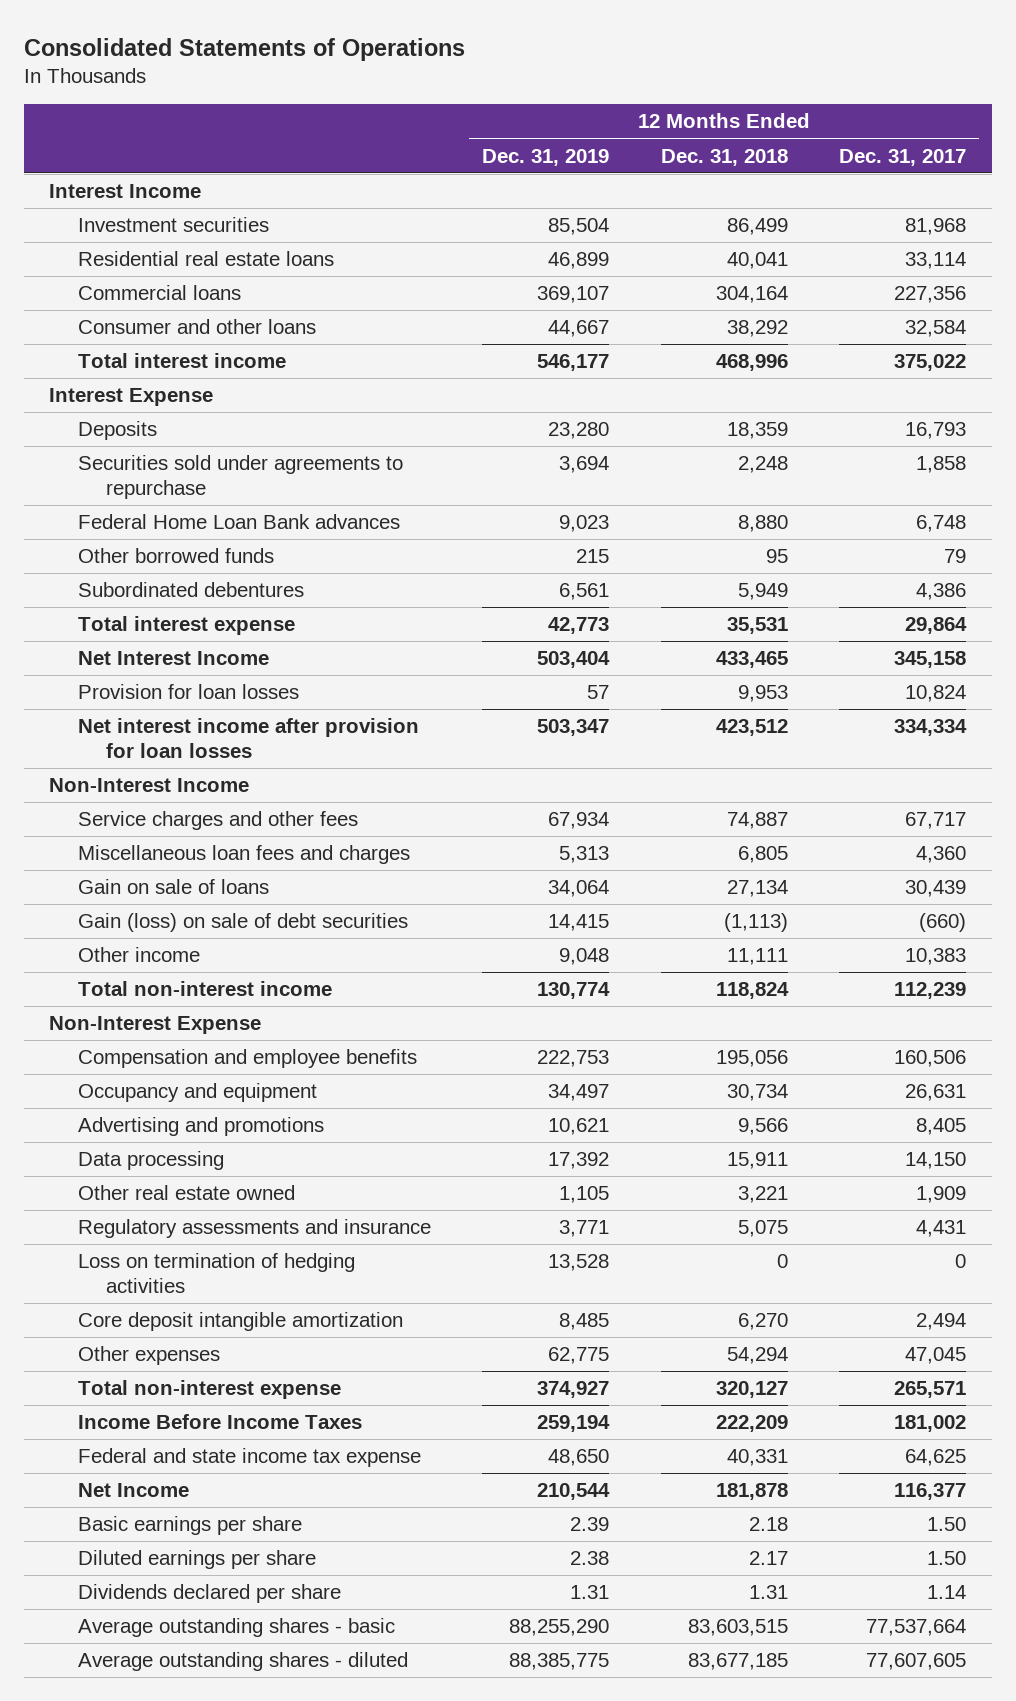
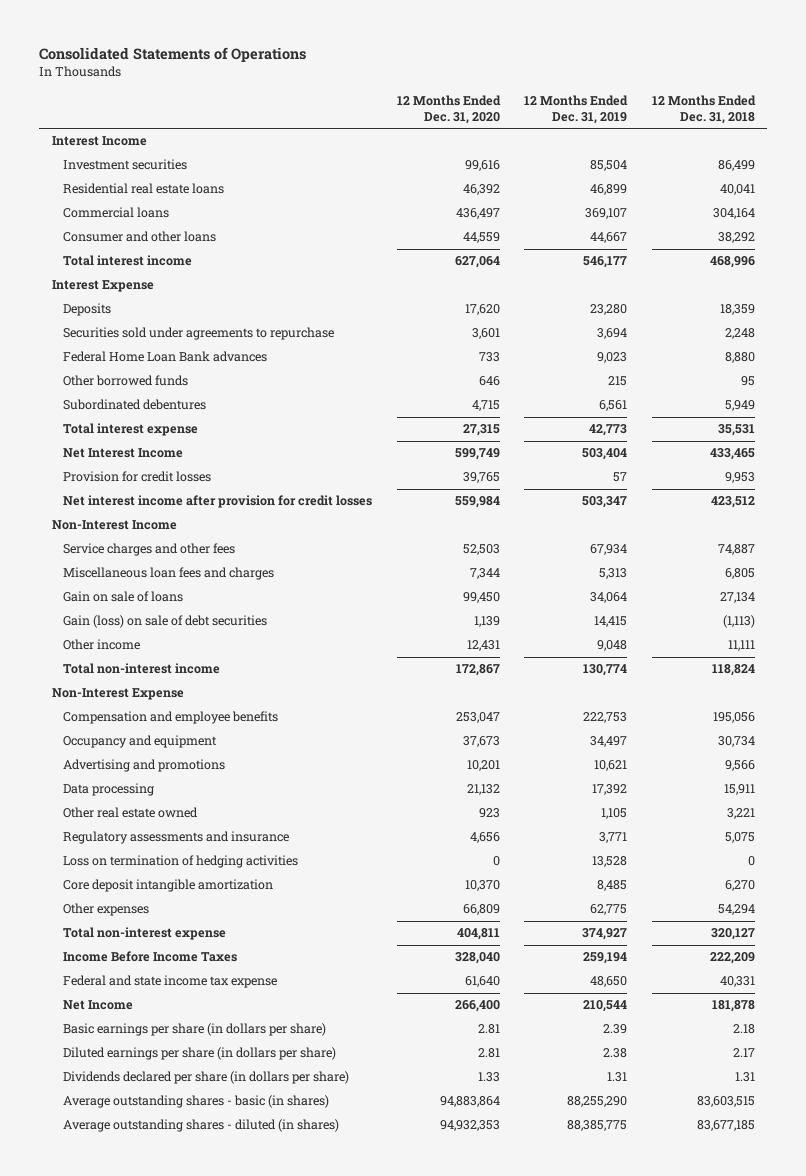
- | 12 Months Ended Dec. 31, 2019 | 12 Months Ended Dec. 31, 2018 | 12 Months Ended Dec. 31, 2017
+ | 12 Months Ended Dec. 31, 2020 | 12 Months Ended Dec. 31, 2019 | 12 Months Ended Dec. 31, 2018
- Provision for loan losses | 57 | 9,953 | 10,824
- Net interest income after provision for loan losses | 503,347 | 423,512 | 334,334
+ Provision for credit losses | 39,765 | 57 | 9,953
+ Net interest income after provision for credit losses | 559,984 | 503,347 | 423,512
- Basic earnings per share | 2.39 | 2.18 | 1.50
- Diluted earnings per share | 2.38 | 2.17 | 1.50
- Dividends declared per share | 1.31 | 1.31 | 1.14
- Average outstanding shares - basic | 88,255,290 | 83,603,515 | 77,537,664
- Average outstanding shares - diluted | 88,385,775 | 83,677,185 | 77,607,605
+ Basic earnings per share (in dollars per share) | 2.81 | 2.39 | 2.18
+ Diluted earnings per share (in dollars per share) | 2.81 | 2.38 | 2.17
+ Dividends declared per share (in dollars per share) | 1.33 | 1.31 | 1.31
+ Average outstanding shares - basic (in shares) | 94,883,864 | 88,255,290 | 83,603,515
+ Average outstanding shares - diluted (in shares) | 94,932,353 | 88,385,775 | 83,677,185

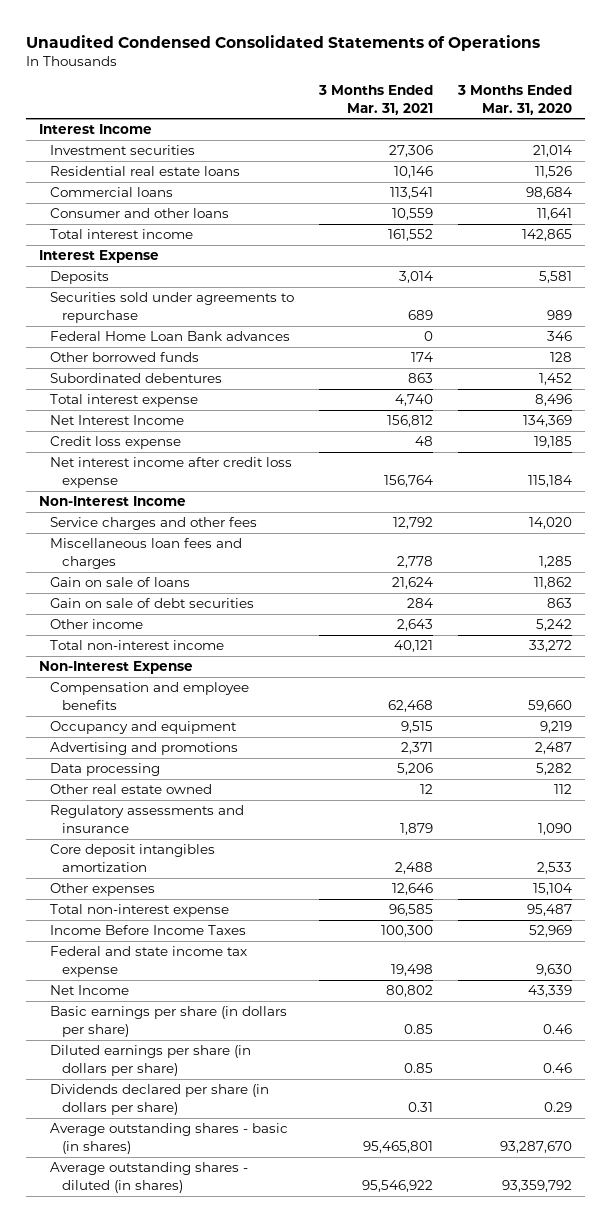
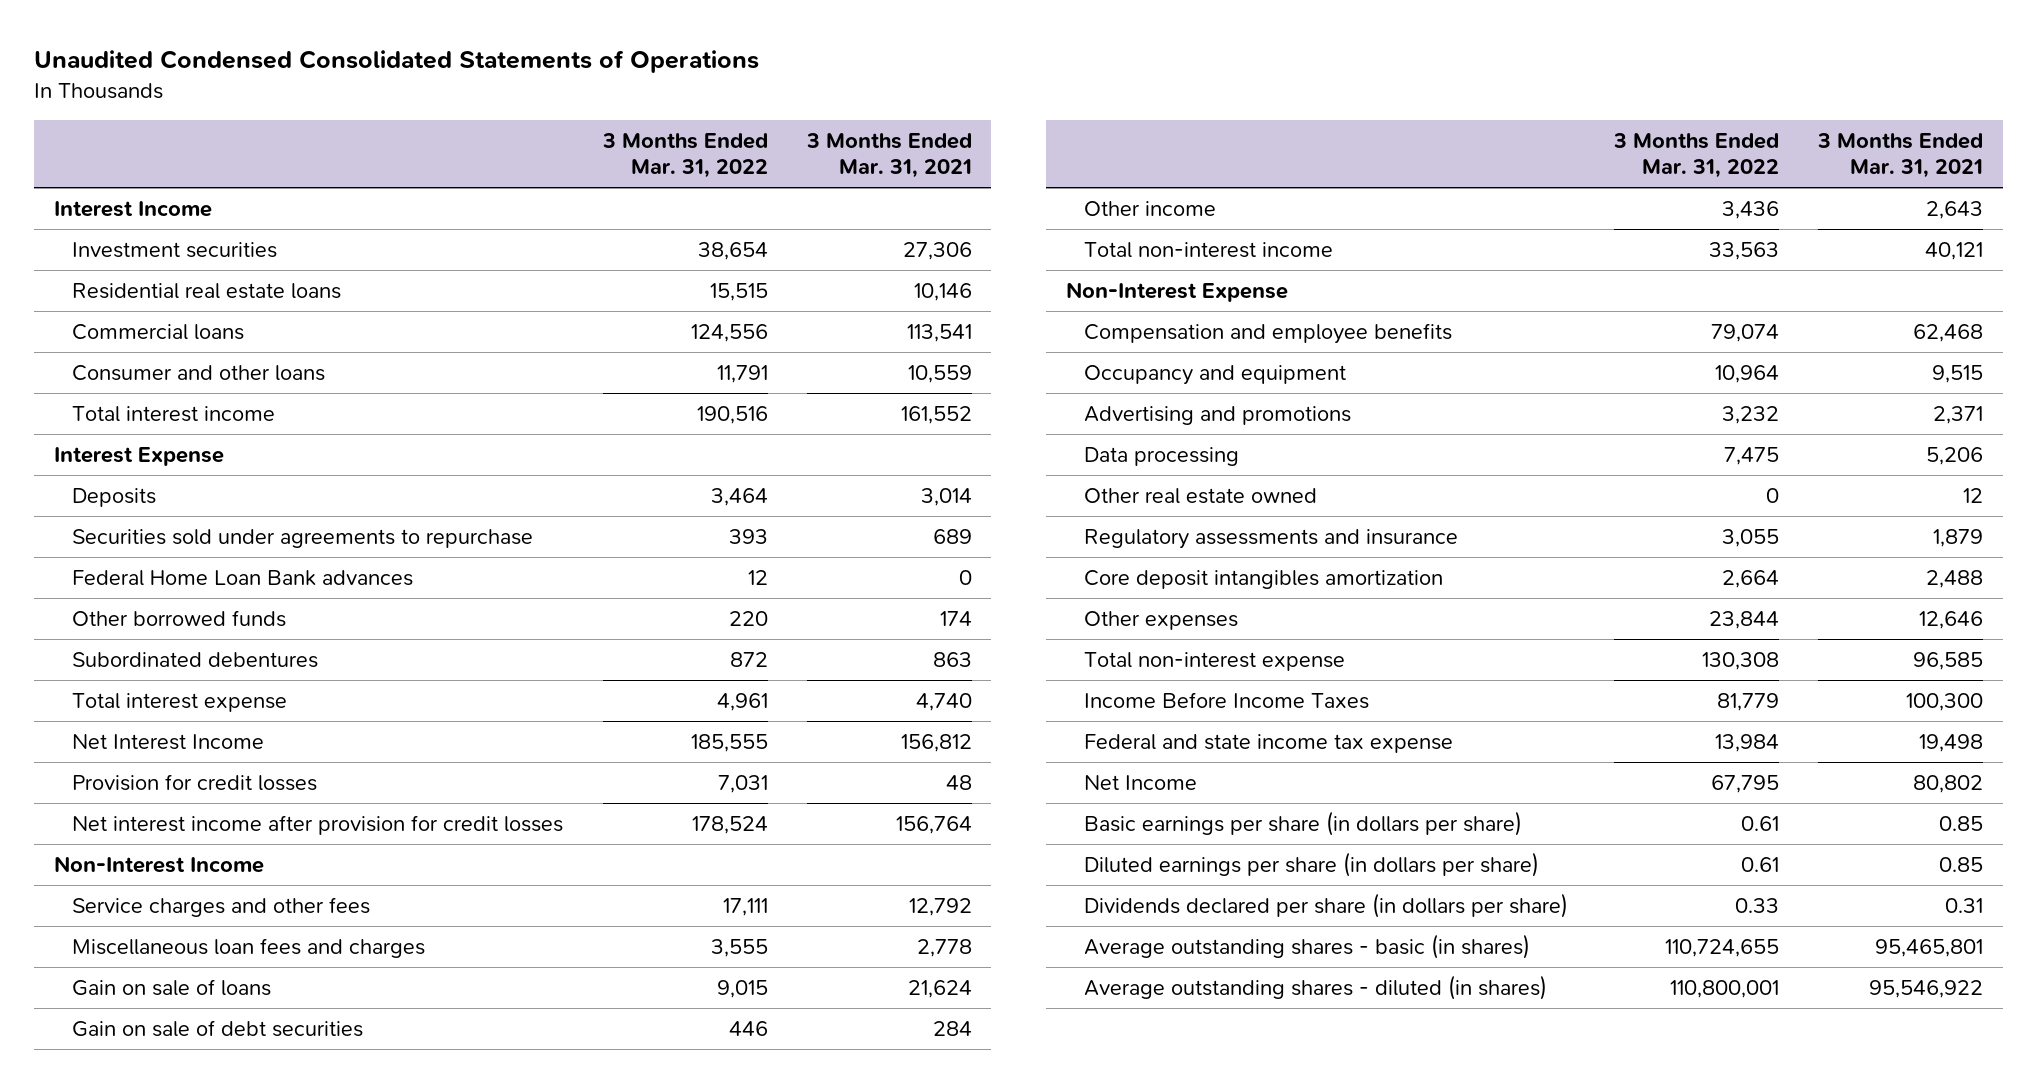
- | 3 Months Ended Mar. 31, 2021 | 3 Months Ended Mar. 31, 2020
+ | 3 Months Ended Mar. 31, 2022 | 3 Months Ended Mar. 31, 2021
- Credit loss expense | 48 | 19,185
- Net interest income after credit loss expense | 156,764 | 115,184
+ Provision for credit losses | 7,031 | 48
+ Net interest income after provision for credit losses | 178,524 | 156,764

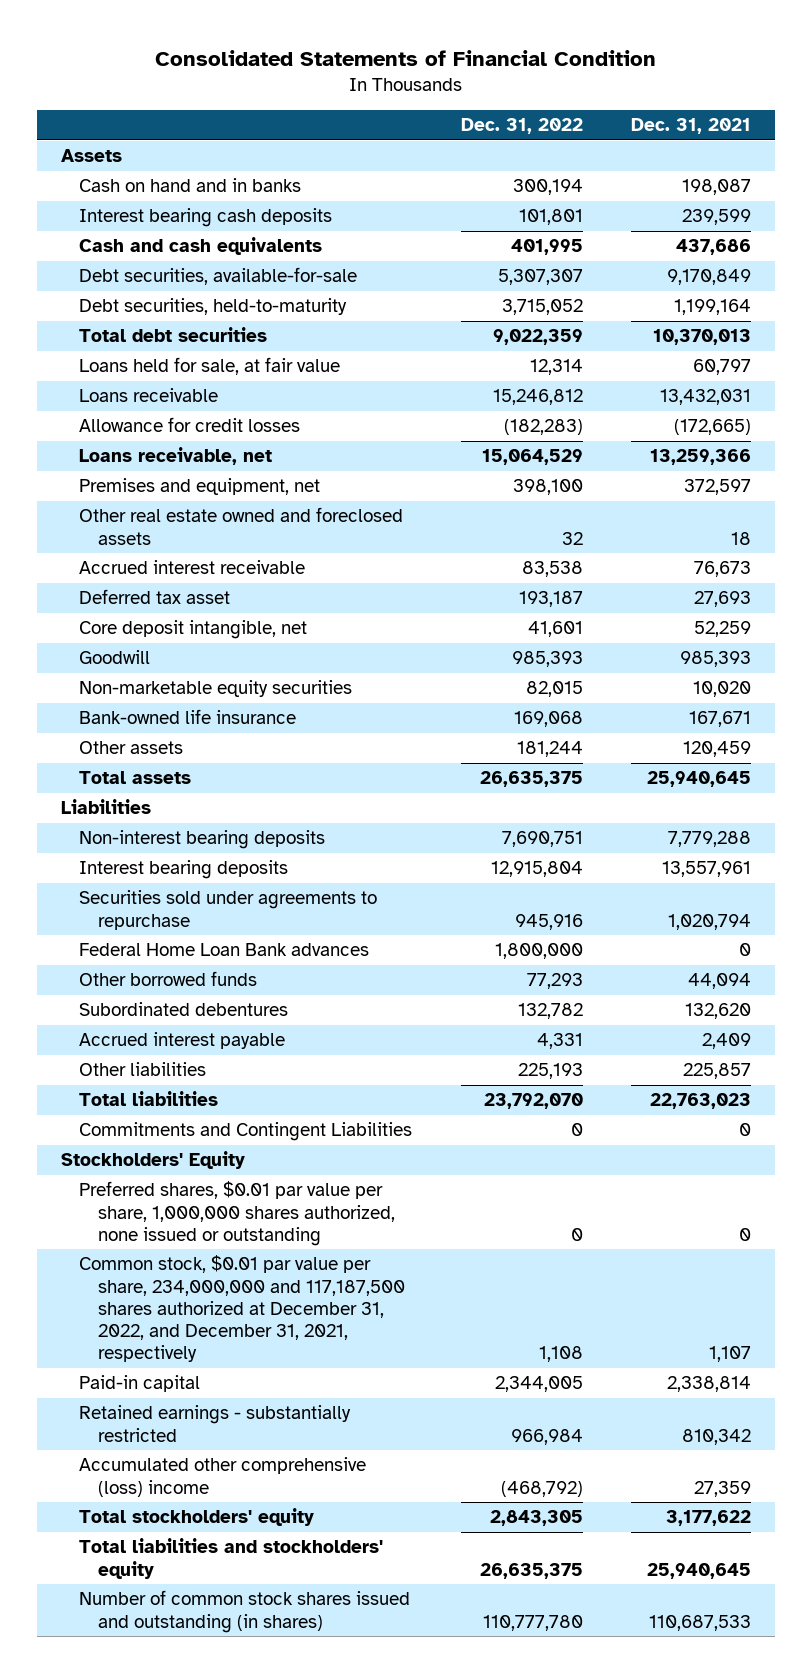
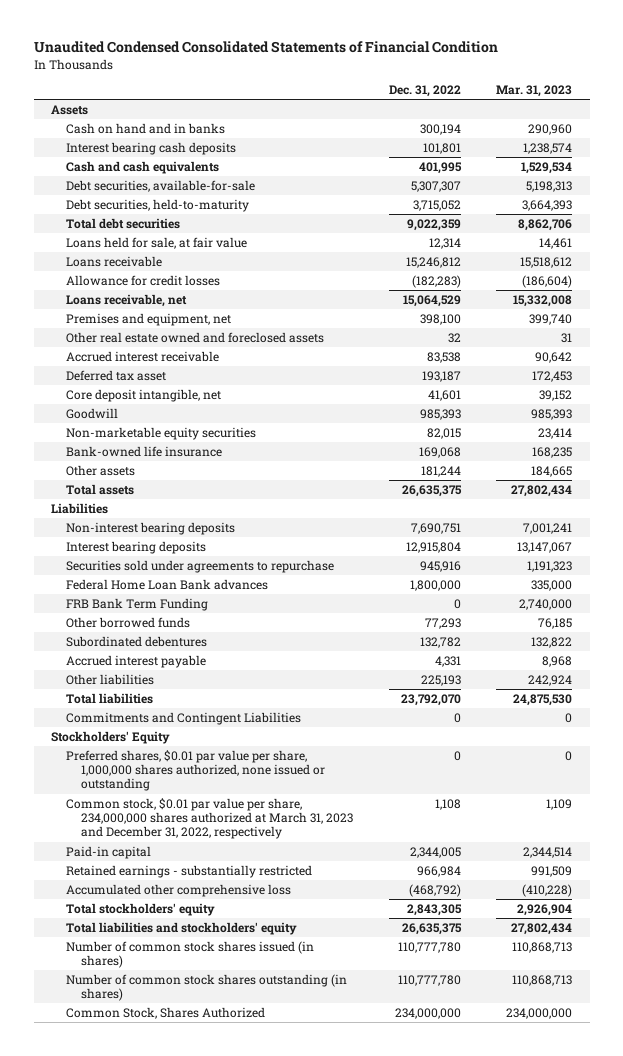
- Consolidated Statements of Financial Condition
+ Unaudited Condensed Consolidated Statements of Financial Condition
- | Dec. 31, 2022 | Dec. 31, 2021
+ | Dec. 31, 2022 | Mar. 31, 2023
+ FRB Bank Term Funding | 0 | 2,740,000
- Common stock, $0.01 par value per share, 234,000,000 and 117,187,500 shares authorized at December 31, 2022, and December 31, 2021, respectively | 1,108 | 1,107
+ Common stock, $0.01 par value per share, 234,000,000 shares authorized at March 31, 2023 and December 31, 2022, respectively | 1,108 | 1,109
- Accumulated other comprehensive (loss) income | (468,792) | 27,359
+ Accumulated other comprehensive loss | (468,792) | (410,228)
- Number of common stock shares issued and outstanding (in shares) | 110,777,780 | 110,687,533
+ Number of common stock shares issued (in shares) | 110,777,780 | 110,868,713
+ Number of common stock shares outstanding (in shares) | 110,777,780 | 110,868,713
+ Common Stock, Shares Authorized | 234,000,000 | 234,000,000

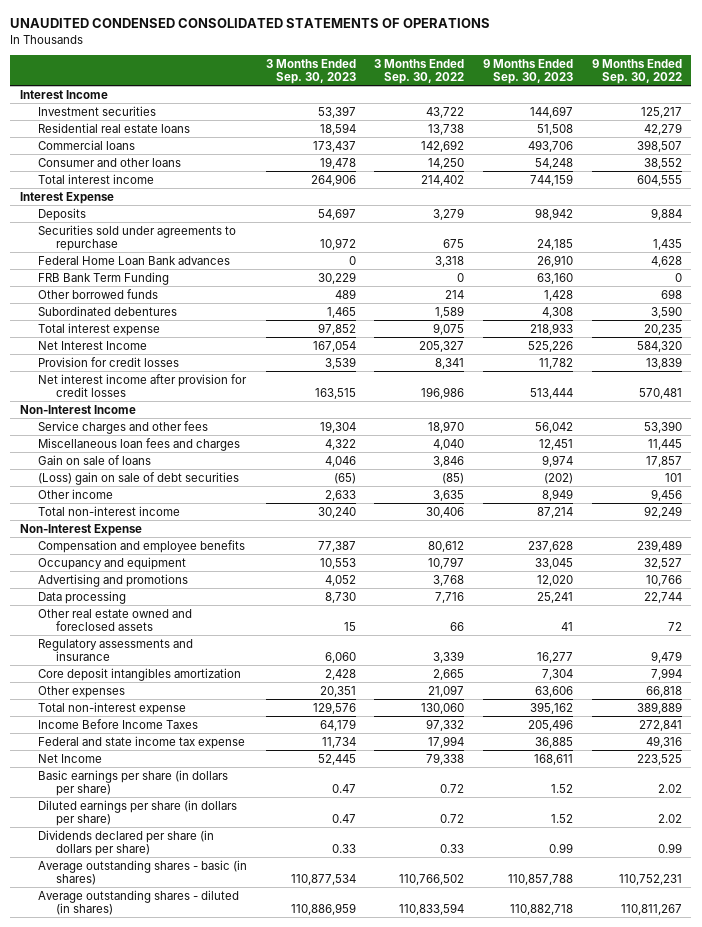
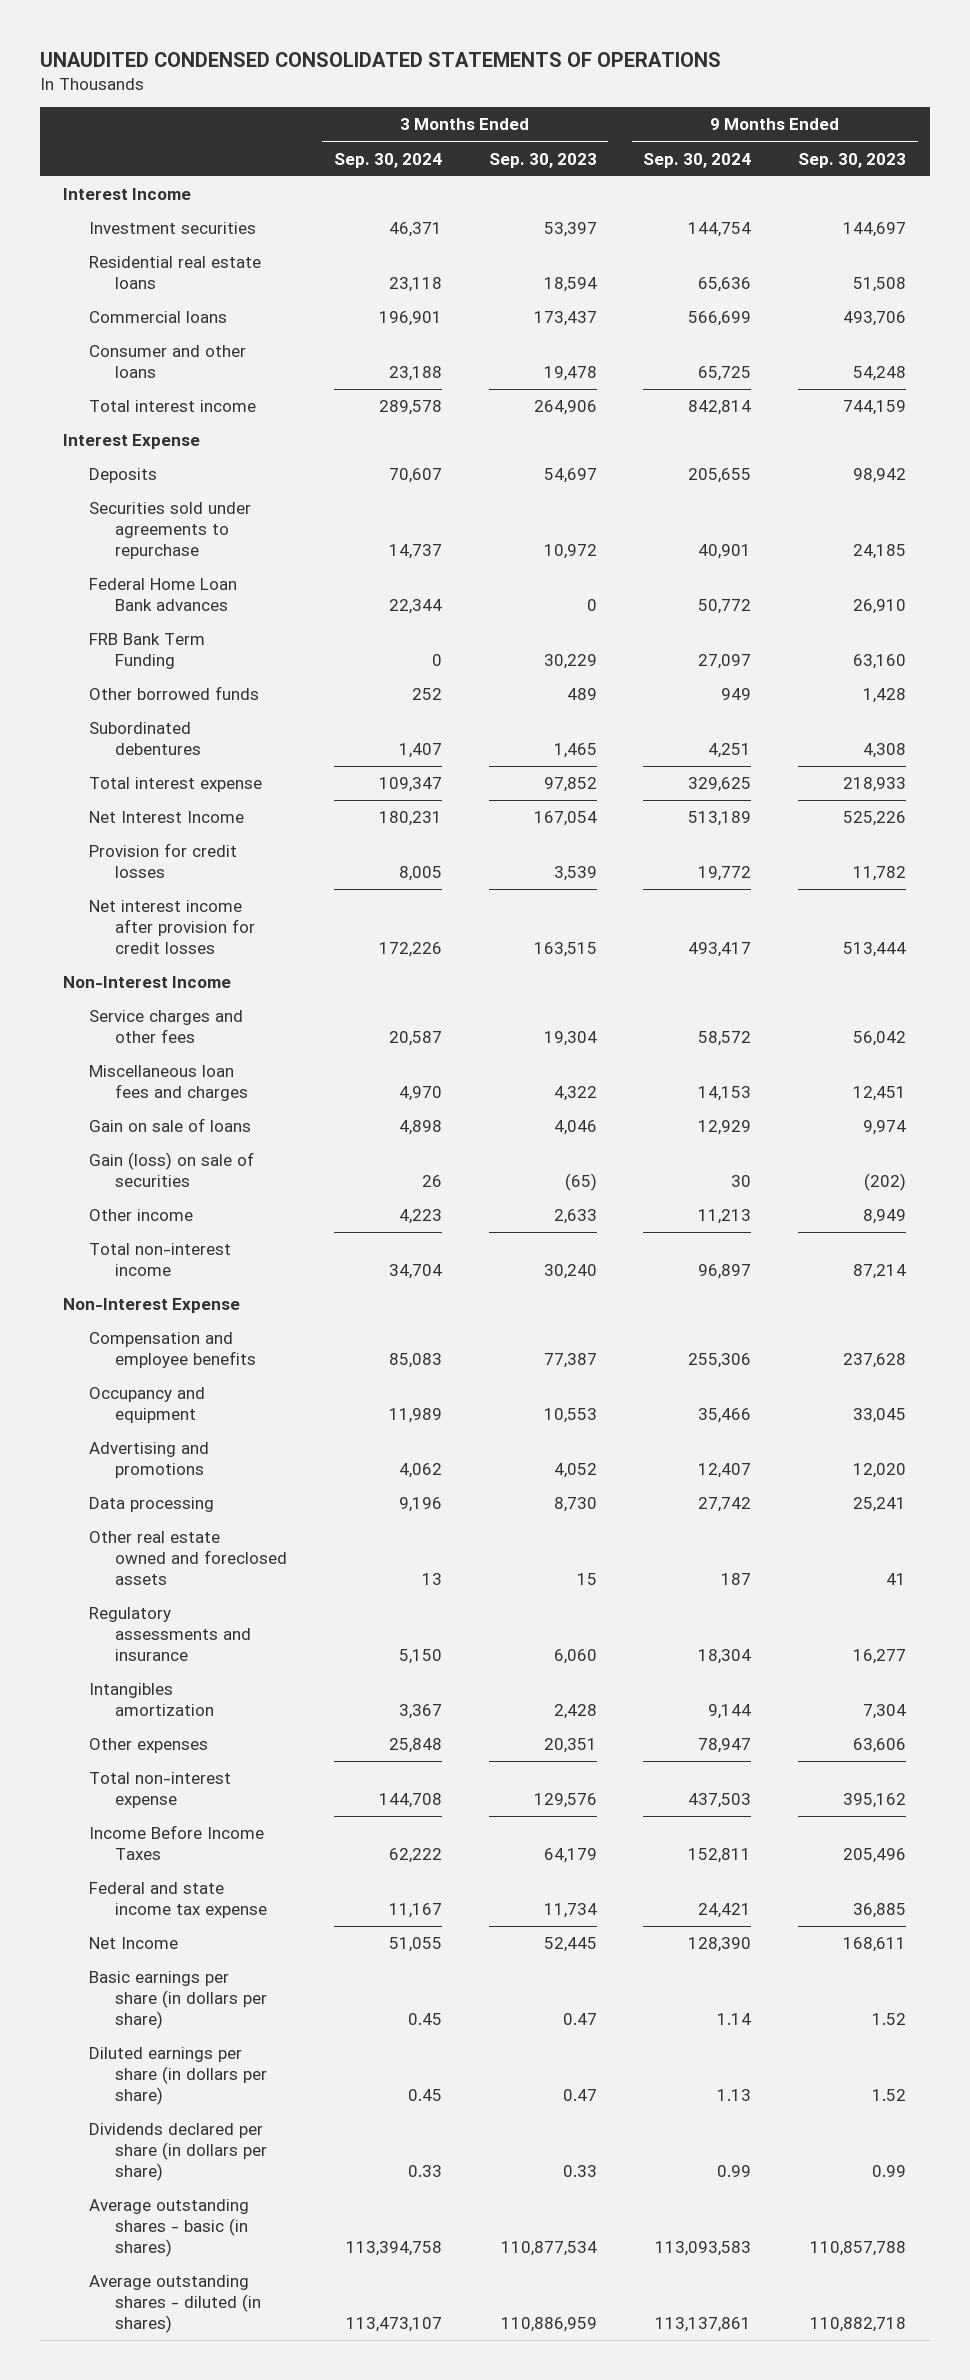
- | 3 Months Ended Sep. 30, 2023 | 3 Months Ended Sep. 30, 2022 | 9 Months Ended Sep. 30, 2023 | 9 Months Ended Sep. 30, 2022
+ | 3 Months Ended Sep. 30, 2024 | 3 Months Ended Sep. 30, 2023 | 9 Months Ended Sep. 30, 2024 | 9 Months Ended Sep. 30, 2023
- (Loss) gain on sale of debt securities | (65) | (85) | (202) | 101
+ Gain (loss) on sale of securities | 26 | (65) | 30 | (202)
- Core deposit intangibles amortization | 2,428 | 2,665 | 7,304 | 7,994
+ Intangibles amortization | 3,367 | 2,428 | 9,144 | 7,304

